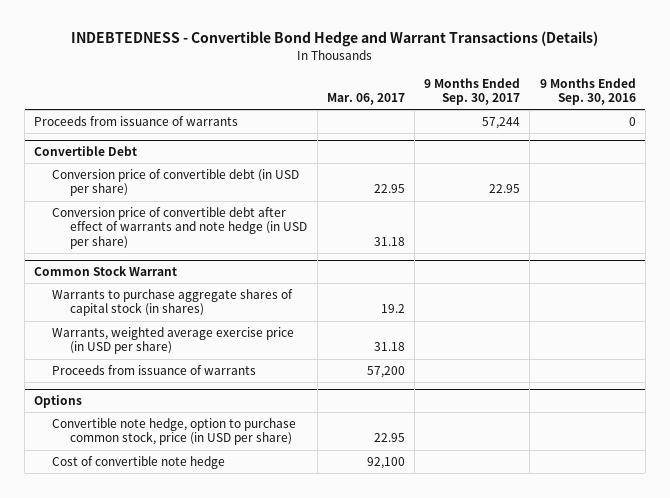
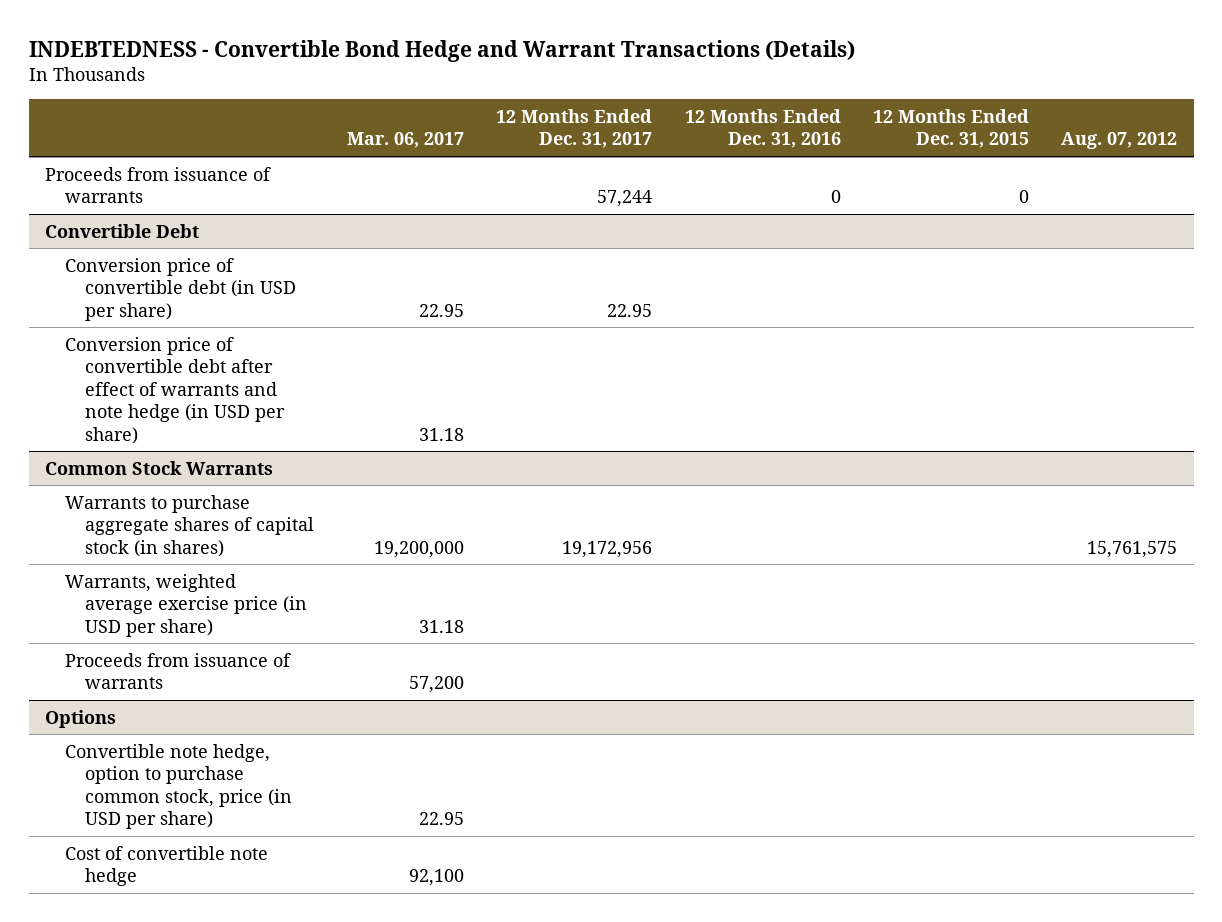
- | Mar. 06, 2017 | 9 Months Ended Sep. 30, 2017 | 9 Months Ended Sep. 30, 2016
+ | Mar. 06, 2017 | 12 Months Ended Dec. 31, 2017 | 12 Months Ended Dec. 31, 2016 | 12 Months Ended Dec. 31, 2015 | Aug. 07, 2012
- Common Stock Warrant
- Warrants to purchase aggregate shares of capital stock (in shares) | 19.2 | |
+ Common Stock Warrants
+ Warrants to purchase aggregate shares of capital stock (in shares) | 19,200,000 | 19,172,956 | | | 15,761,575

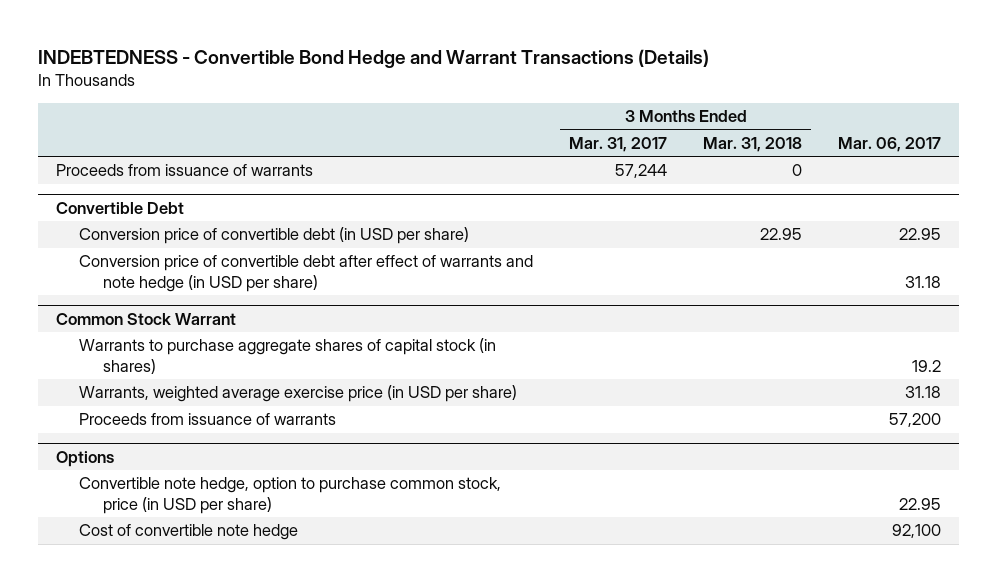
- | Mar. 06, 2017 | 12 Months Ended Dec. 31, 2017 | 12 Months Ended Dec. 31, 2016 | 12 Months Ended Dec. 31, 2015 | Aug. 07, 2012
+ | 3 Months Ended Mar. 31, 2017 | 3 Months Ended Mar. 31, 2018 | Mar. 06, 2017
- Common Stock Warrants
- Warrants to purchase aggregate shares of capital stock (in shares) | 19,200,000 | 19,172,956 | | | 15,761,575
+ Common Stock Warrant
+ Warrants to purchase aggregate shares of capital stock (in shares) | | | 19.2

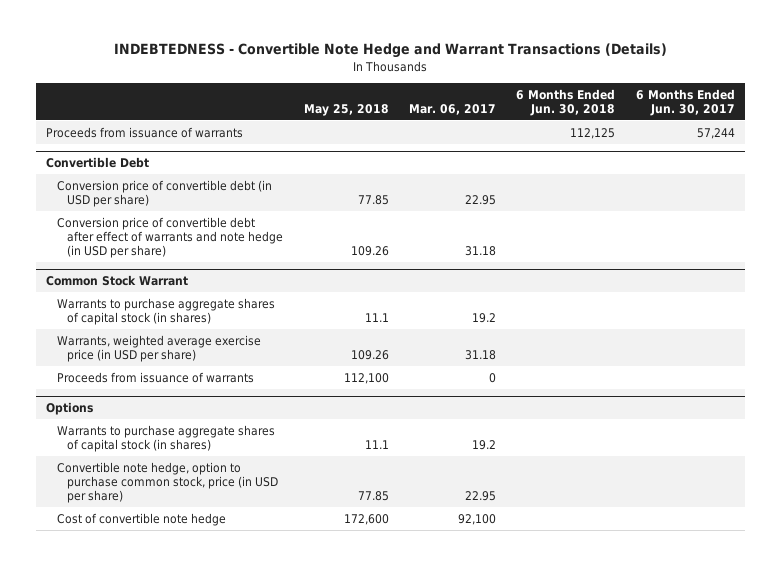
- INDEBTEDNESS - Convertible Bond Hedge and Warrant Transactions (Details)
+ INDEBTEDNESS - Convertible Note Hedge and Warrant Transactions (Details)
- | 3 Months Ended Mar. 31, 2017 | 3 Months Ended Mar. 31, 2018 | Mar. 06, 2017
+ | May 25, 2018 | Mar. 06, 2017 | 6 Months Ended Jun. 30, 2018 | 6 Months Ended Jun. 30, 2017
@ Common Stock Warrant
- Proceeds from issuance of warrants | | | 57,200
+ Proceeds from issuance of warrants | 112,100 | 0 | |
@ Options
+ Warrants to purchase aggregate shares of capital stock (in shares) | 11.1 | 19.2 | |

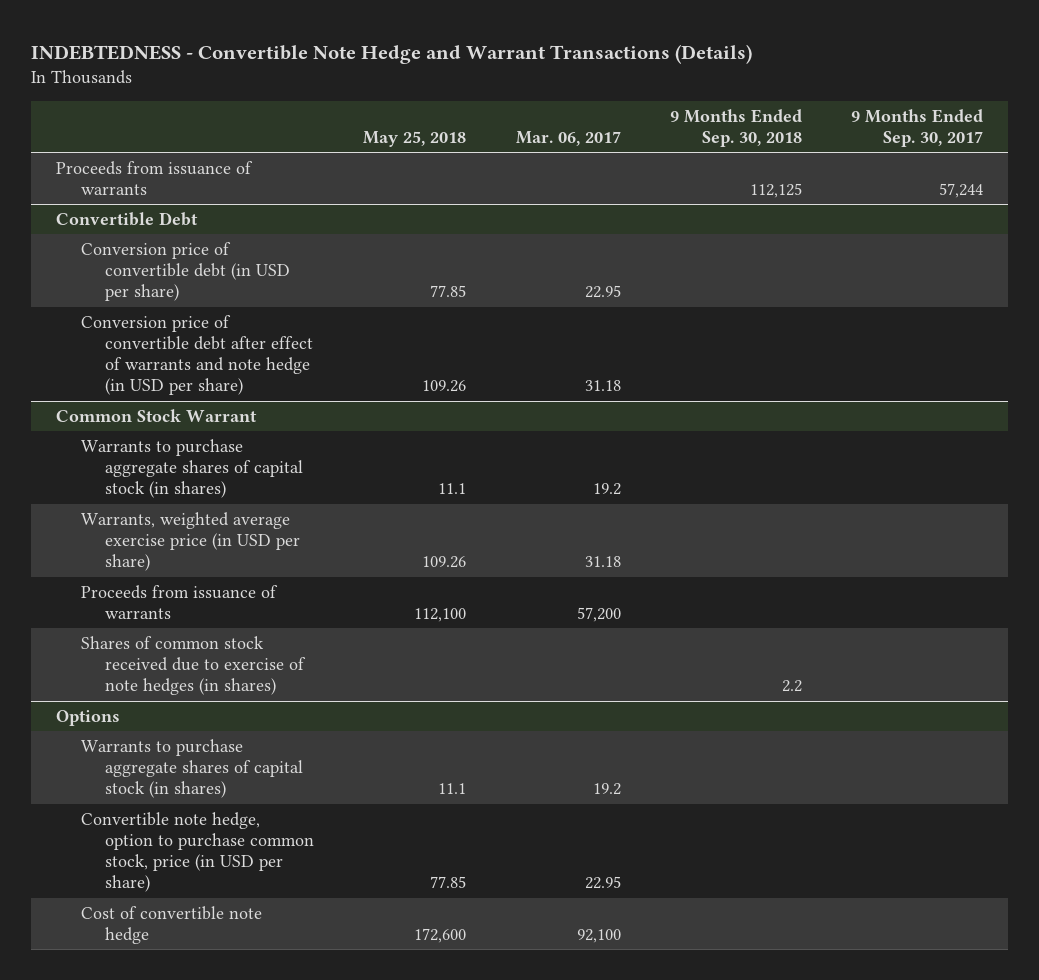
- | May 25, 2018 | Mar. 06, 2017 | 6 Months Ended Jun. 30, 2018 | 6 Months Ended Jun. 30, 2017
+ | May 25, 2018 | Mar. 06, 2017 | 9 Months Ended Sep. 30, 2018 | 9 Months Ended Sep. 30, 2017
@ Common Stock Warrant
- Proceeds from issuance of warrants | 112,100 | 0 | |
+ Proceeds from issuance of warrants | 112,100 | 57,200 | |
+ Shares of common stock received due to exercise of note hedges (in shares) | | | 2.2 |

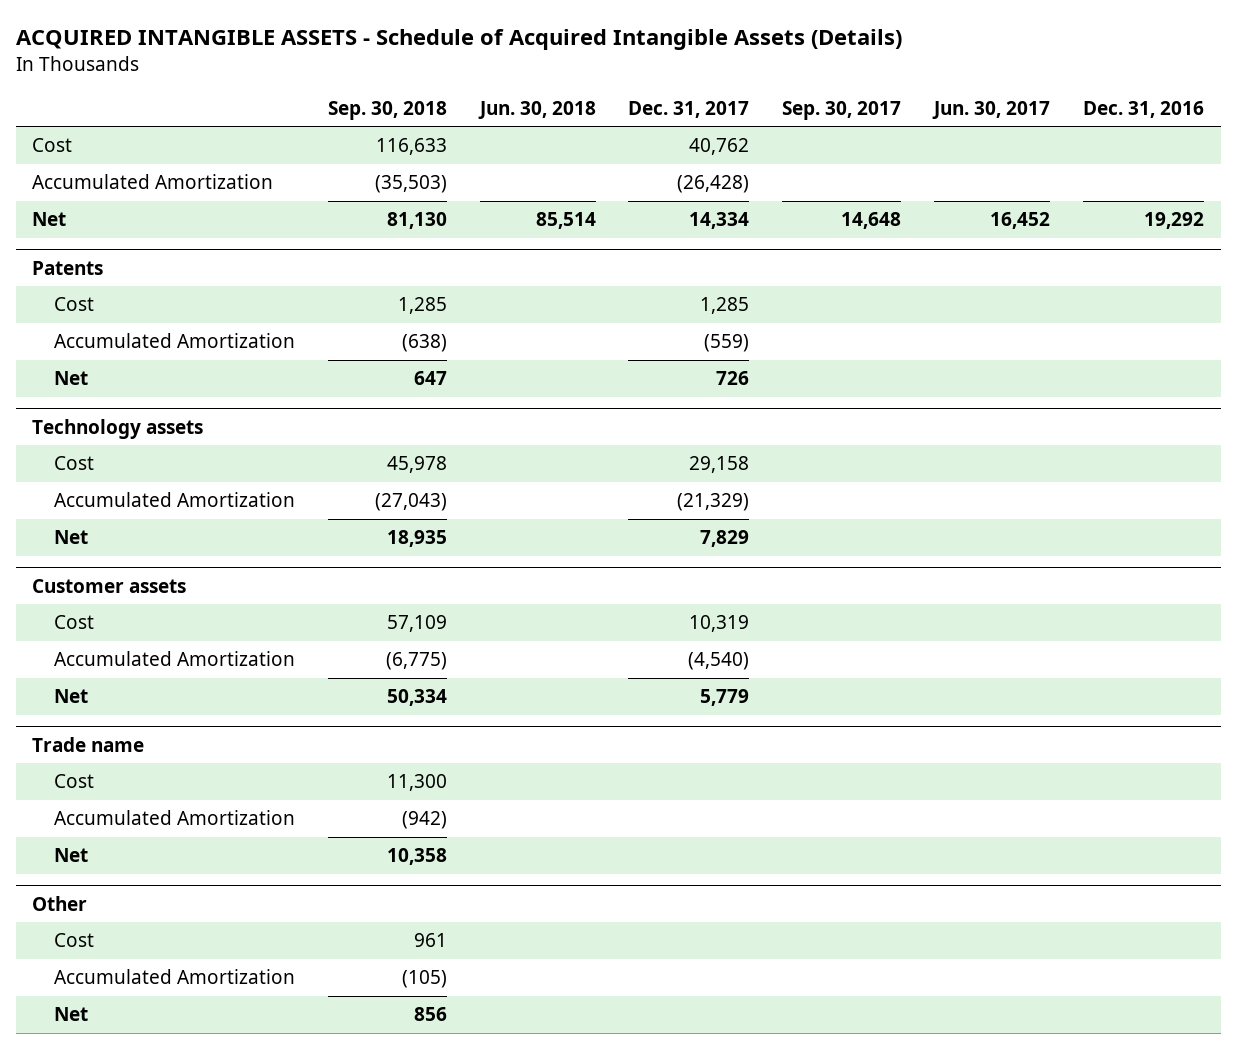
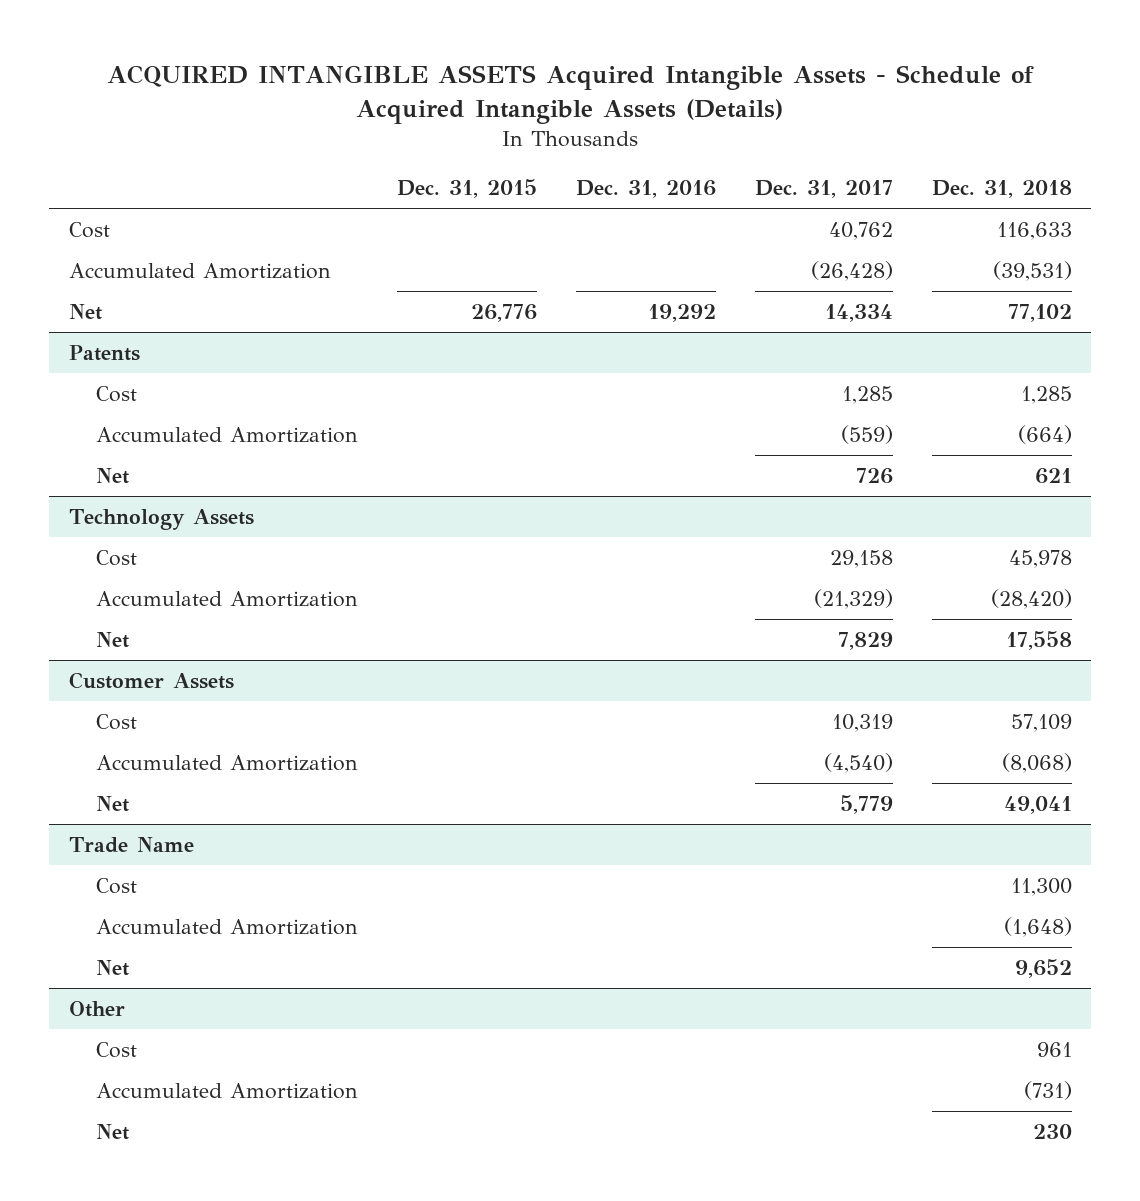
- ACQUIRED INTANGIBLE ASSETS - Schedule of Acquired Intangible Assets (Details)
+ ACQUIRED INTANGIBLE ASSETS Acquired Intangible Assets - Schedule of Acquired Intangible Assets (Details)
- | Sep. 30, 2018 | Jun. 30, 2018 | Dec. 31, 2017 | Sep. 30, 2017 | Jun. 30, 2017 | Dec. 31, 2016
+ | Dec. 31, 2015 | Dec. 31, 2016 | Dec. 31, 2017 | Dec. 31, 2018
- Technology assets
+ Technology Assets
- Customer assets
+ Customer Assets
- Trade name
+ Trade Name

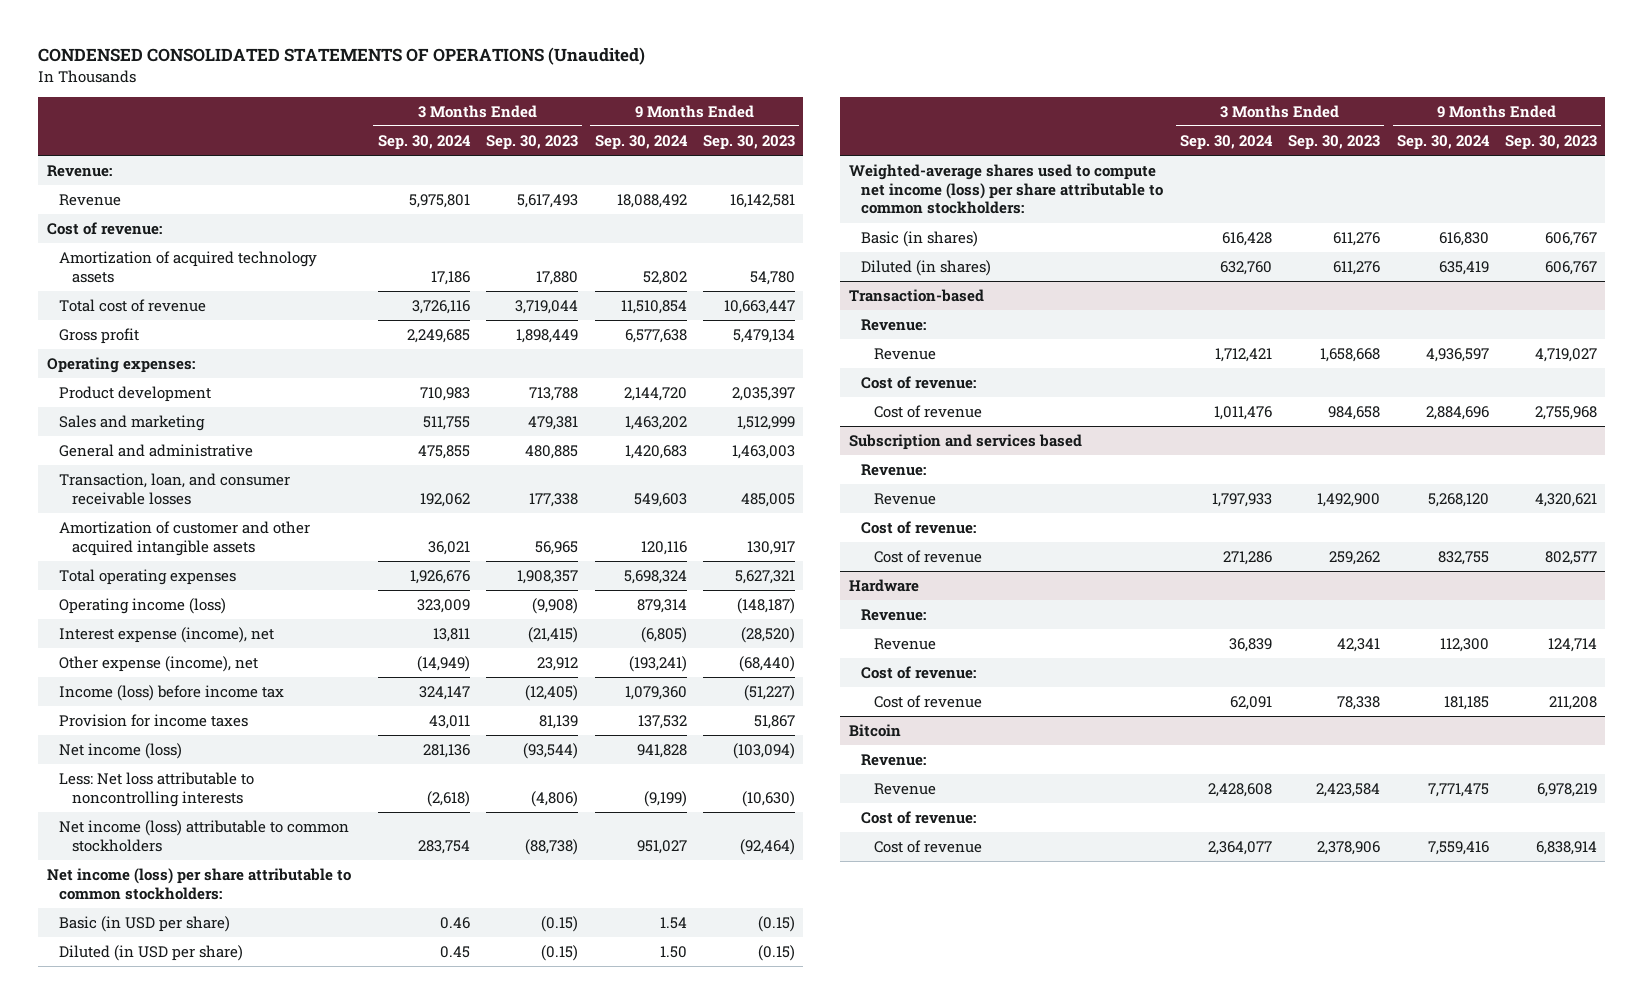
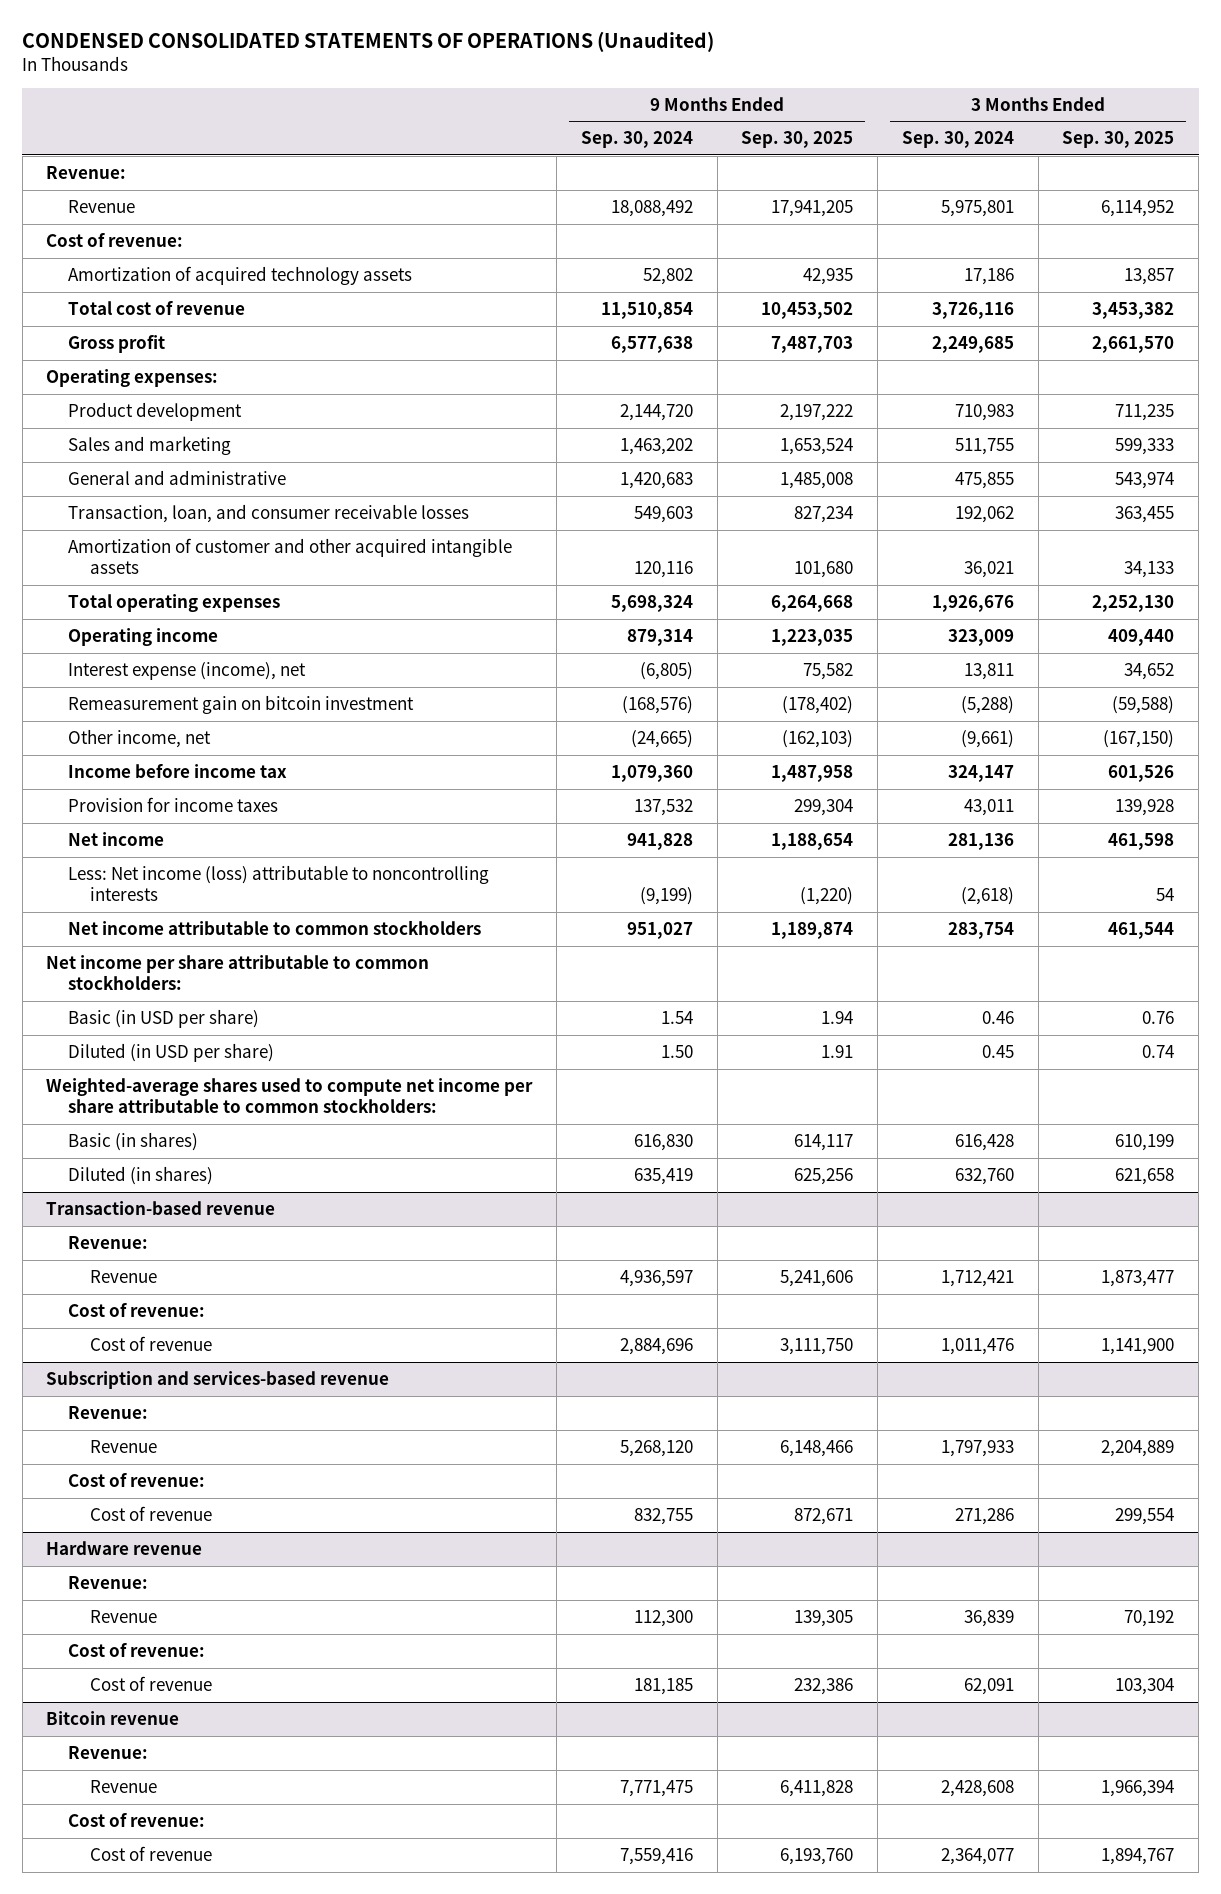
- | 3 Months Ended Sep. 30, 2024 | 3 Months Ended Sep. 30, 2023 | 9 Months Ended Sep. 30, 2024 | 9 Months Ended Sep. 30, 2023
+ | 9 Months Ended Sep. 30, 2024 | 9 Months Ended Sep. 30, 2025 | 3 Months Ended Sep. 30, 2024 | 3 Months Ended Sep. 30, 2025
- Operating income (loss) | 323,009 | (9,908) | 879,314 | (148,187)
+ Operating income | 879,314 | 1,223,035 | 323,009 | 409,440
- Other expense (income), net | (14,949) | 23,912 | (193,241) | (68,440)
- Income (loss) before income tax | 324,147 | (12,405) | 1,079,360 | (51,227)
+ Remeasurement gain on bitcoin investment | (168,576) | (178,402) | (5,288) | (59,588)
+ Other income, net | (24,665) | (162,103) | (9,661) | (167,150)
+ Income before income tax | 1,079,360 | 1,487,958 | 324,147 | 601,526
- Net income (loss) | 281,136 | (93,544) | 941,828 | (103,094)
- Less: Net loss attributable to noncontrolling interests | (2,618) | (4,806) | (9,199) | (10,630)
- Net income (loss) attributable to common stockholders | 283,754 | (88,738) | 951,027 | (92,464)
- Net income (loss) per share attributable to common stockholders:
+ Net income | 941,828 | 1,188,654 | 281,136 | 461,598
+ Less: Net income (loss) attributable to noncontrolling interests | (9,199) | (1,220) | (2,618) | 54
+ Net income attributable to common stockholders | 951,027 | 1,189,874 | 283,754 | 461,544
+ Net income per share attributable to common stockholders:
- Weighted-average shares used to compute net income (loss) per share attributable to common stockholders:
+ Weighted-average shares used to compute net income per share attributable to common stockholders:
- Transaction-based
+ Transaction-based revenue
- Subscription and services based
+ Subscription and services-based revenue
- Hardware
+ Hardware revenue
- Bitcoin
+ Bitcoin revenue

